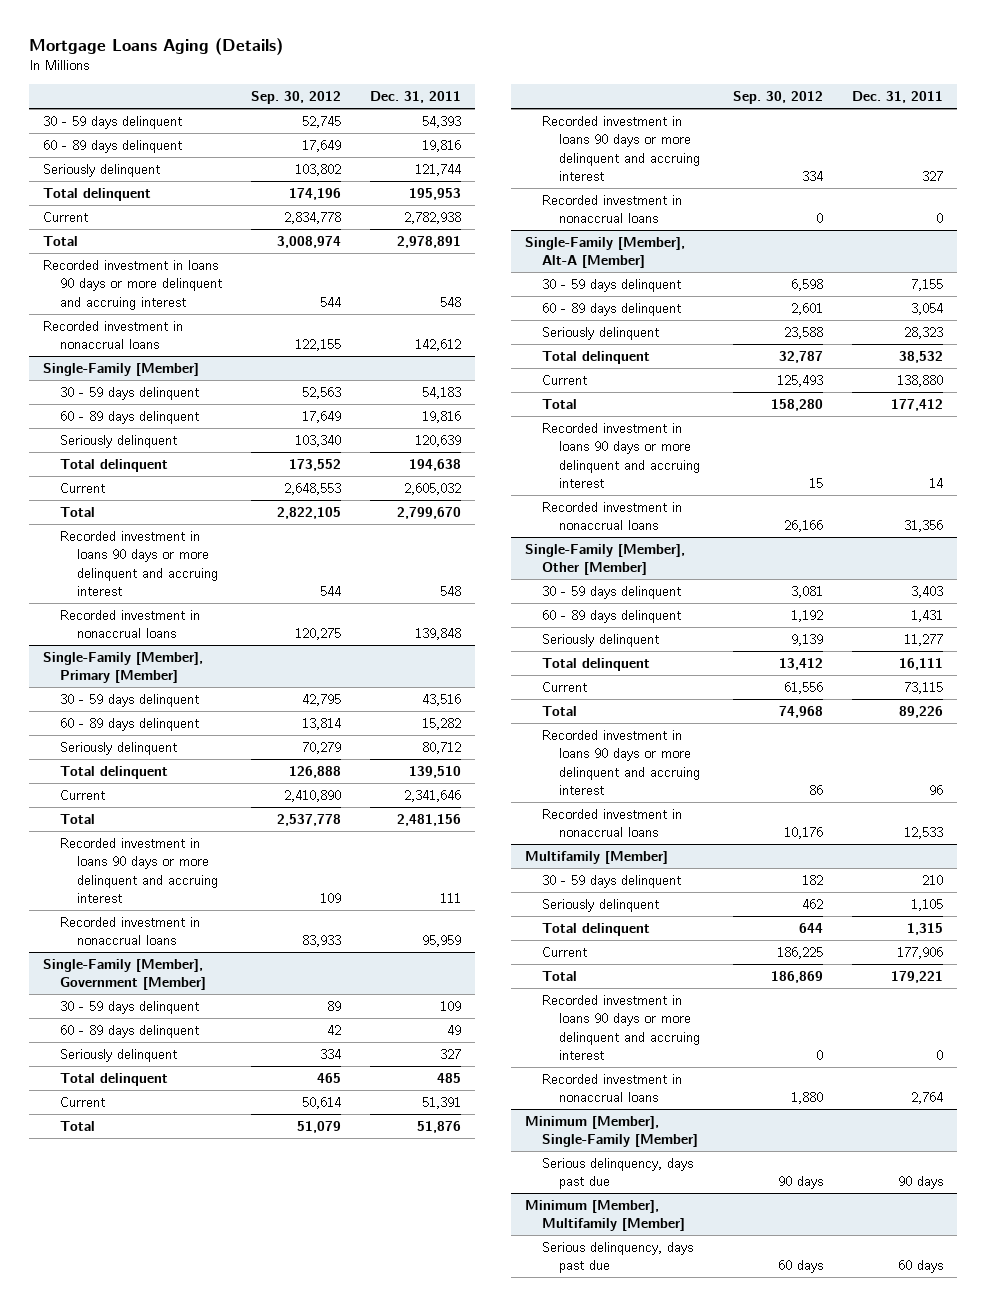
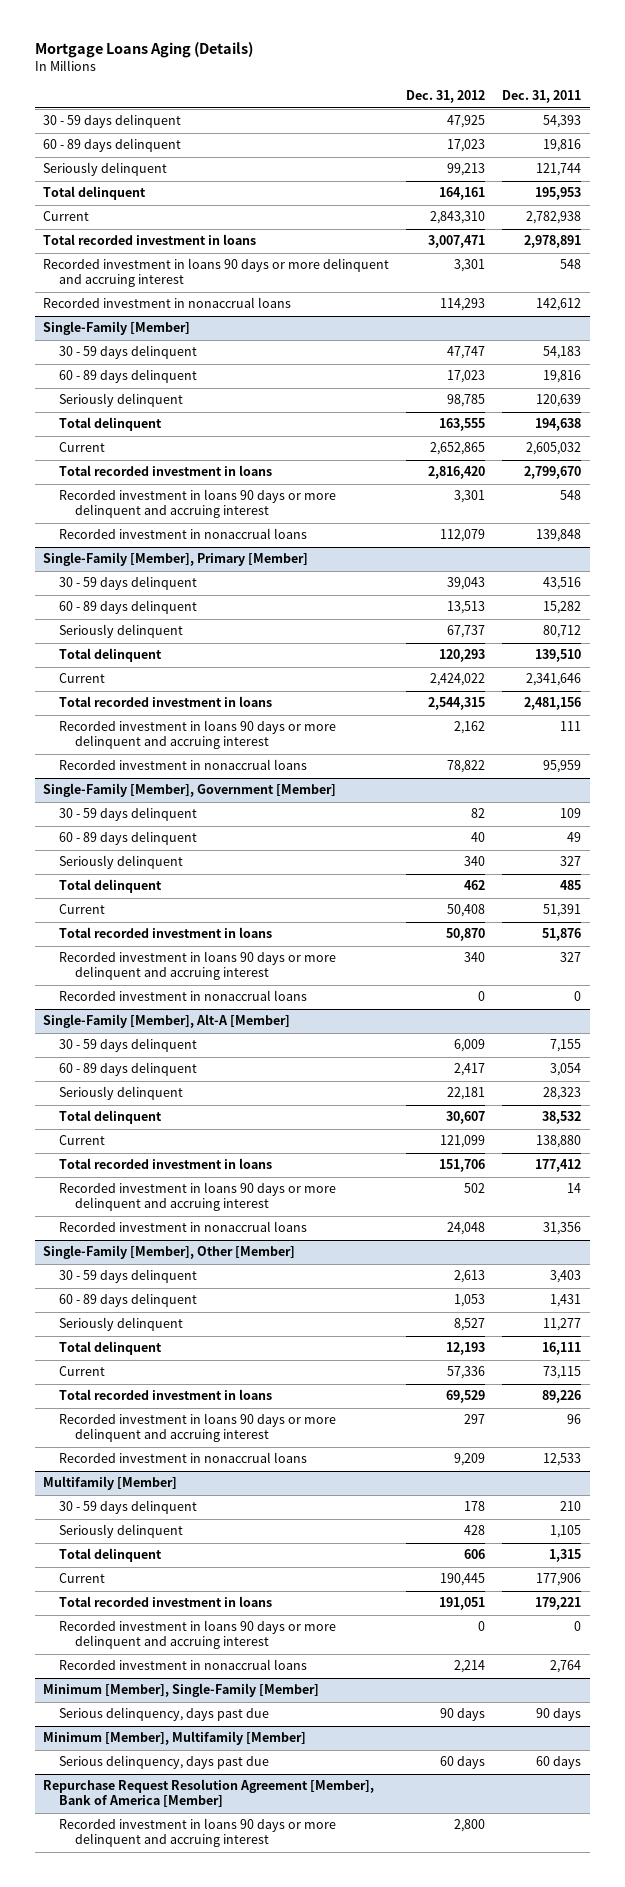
- | Sep. 30, 2012 | Dec. 31, 2011
+ | Dec. 31, 2012 | Dec. 31, 2011
- Total | 3,008,974 | 2,978,891
+ Total recorded investment in loans | 3,007,471 | 2,978,891
@ Single-Family [Member]
- Total | 2,822,105 | 2,799,670
+ Total recorded investment in loans | 2,816,420 | 2,799,670
@ Single-Family [Member], Primary [Member]
- Total | 2,537,778 | 2,481,156
+ Total recorded investment in loans | 2,544,315 | 2,481,156
@ Single-Family [Member], Government [Member]
- Total | 51,079 | 51,876
+ Total recorded investment in loans | 50,870 | 51,876
@ Single-Family [Member], Alt-A [Member]
- Total | 158,280 | 177,412
+ Total recorded investment in loans | 151,706 | 177,412
@ Single-Family [Member], Other [Member]
- Total | 74,968 | 89,226
+ Total recorded investment in loans | 69,529 | 89,226
@ Multifamily [Member]
- Total | 186,869 | 179,221
+ Total recorded investment in loans | 191,051 | 179,221
+ Repurchase Request Resolution Agreement [Member], Bank of America [Member]
+ Recorded investment in loans 90 days or more delinquent and accruing interest | 2,800 |

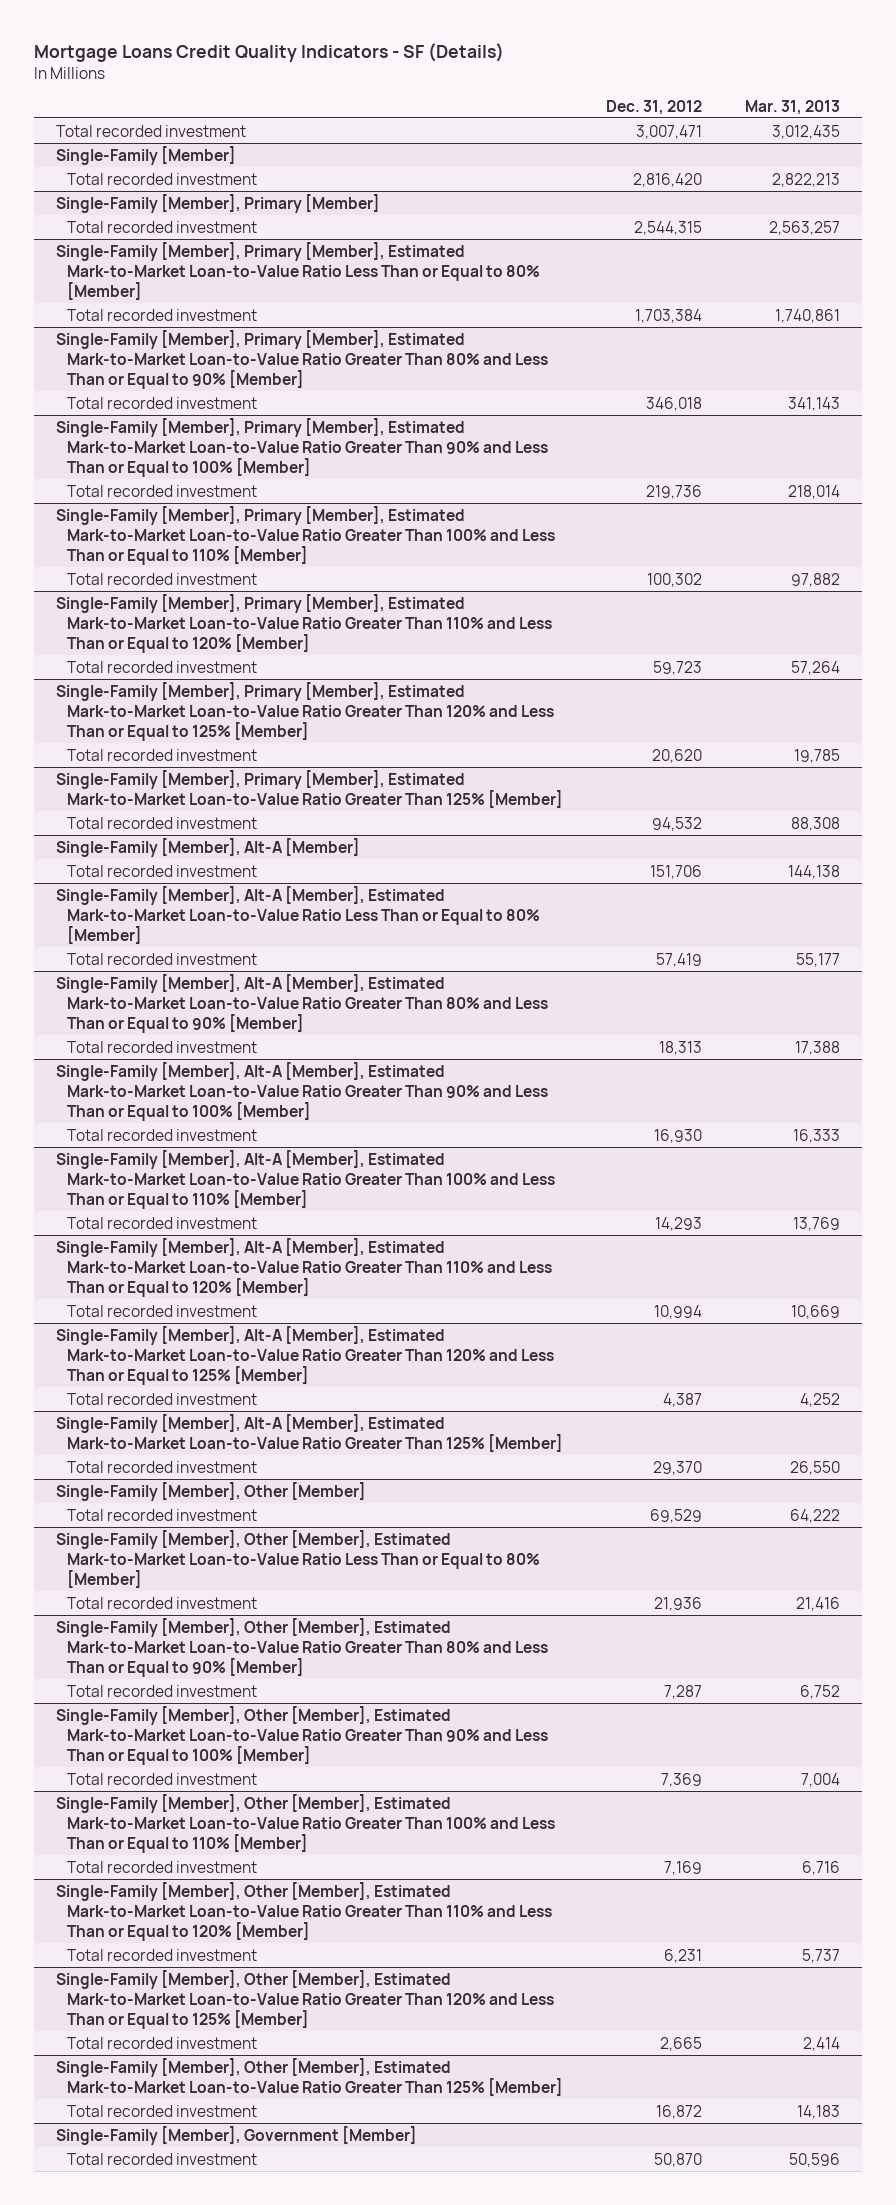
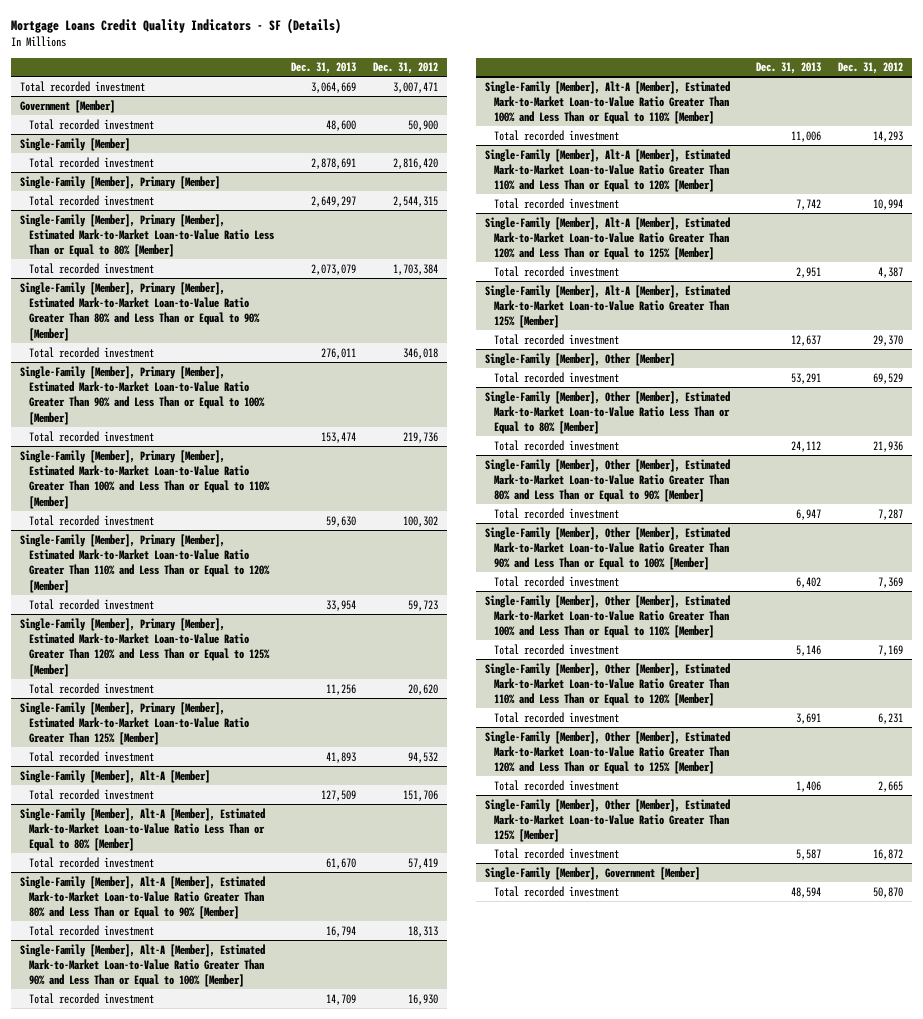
- | Dec. 31, 2012 | Mar. 31, 2013
+ | Dec. 31, 2013 | Dec. 31, 2012
+ Government [Member]
+ Total recorded investment | 48,600 | 50,900

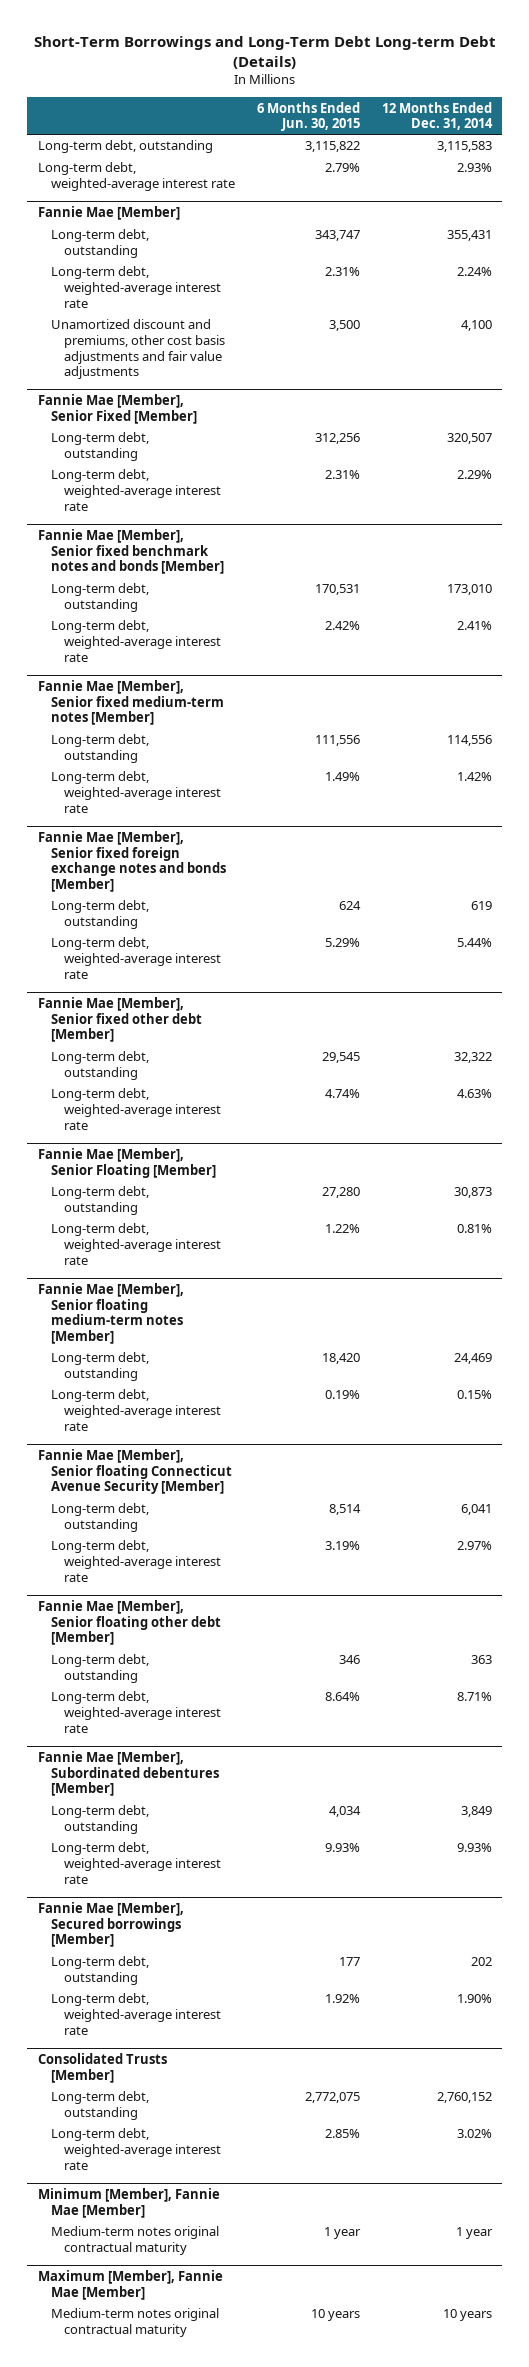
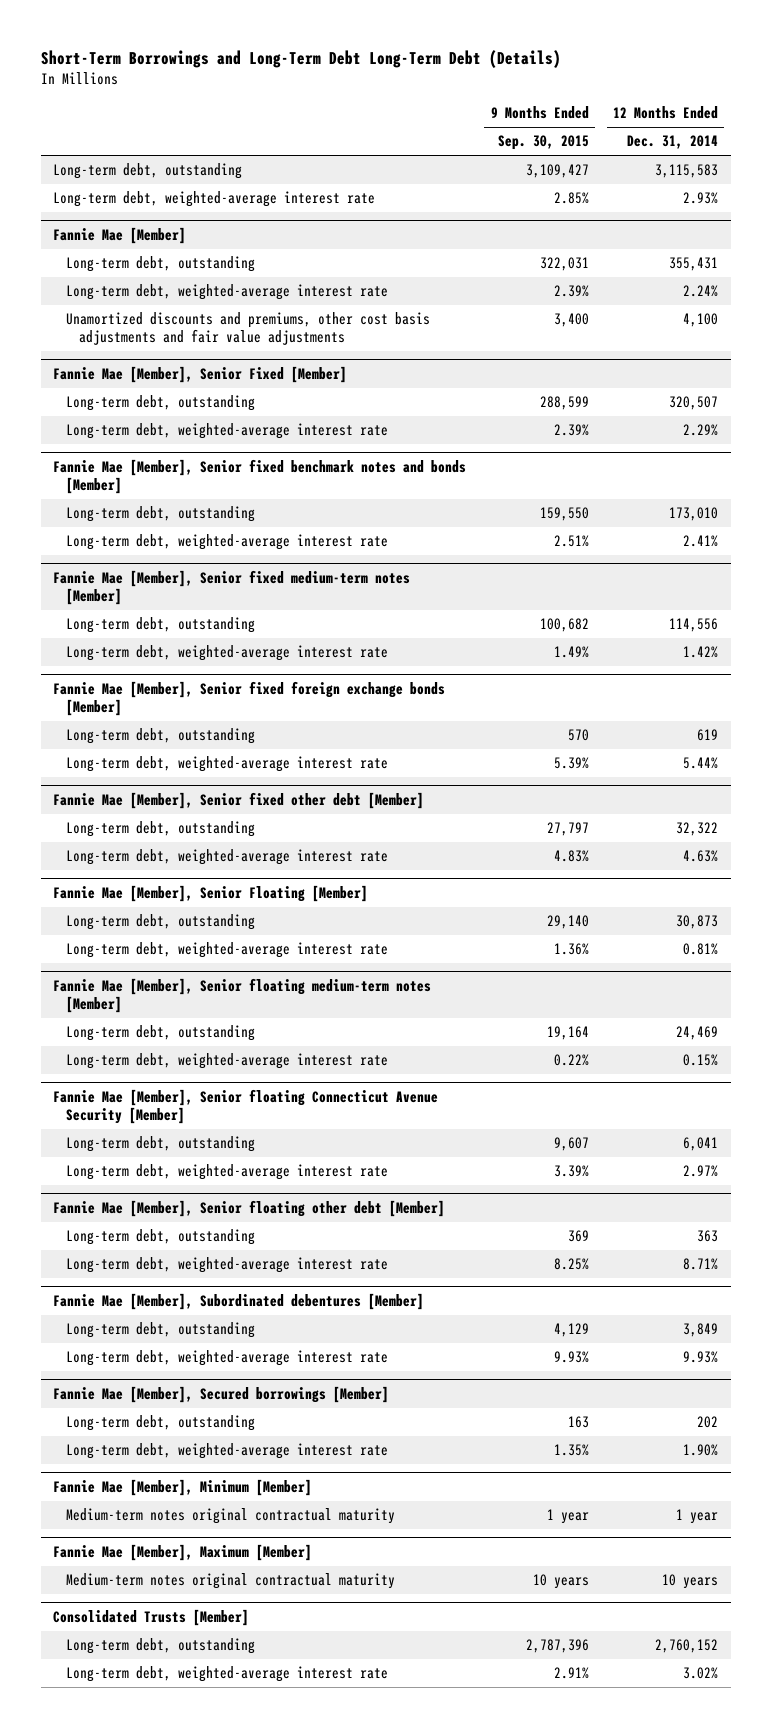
- Short-Term Borrowings and Long-Term Debt Long-term Debt (Details)
+ Short-Term Borrowings and Long-Term Debt Long-Term Debt (Details)
- | 6 Months Ended Jun. 30, 2015 | 12 Months Ended Dec. 31, 2014
+ | 9 Months Ended Sep. 30, 2015 | 12 Months Ended Dec. 31, 2014
@ Fannie Mae [Member]
- Unamortized discount and premiums, other cost basis adjustments and fair value adjustments | 3,500 | 4,100
+ Unamortized discounts and premiums, other cost basis adjustments and fair value adjustments | 3,400 | 4,100
- Fannie Mae [Member], Senior fixed foreign exchange notes and bonds [Member]
+ Fannie Mae [Member], Senior fixed foreign exchange bonds [Member]
+ Fannie Mae [Member], Minimum [Member]
+ Medium-term notes original contractual maturity | 1 year | 1 year
+ Fannie Mae [Member], Maximum [Member]
+ Medium-term notes original contractual maturity | 10 years | 10 years
- Minimum [Member], Fannie Mae [Member]
- Medium-term notes original contractual maturity | 1 year | 1 year
- Maximum [Member], Fannie Mae [Member]
- Medium-term notes original contractual maturity | 10 years | 10 years

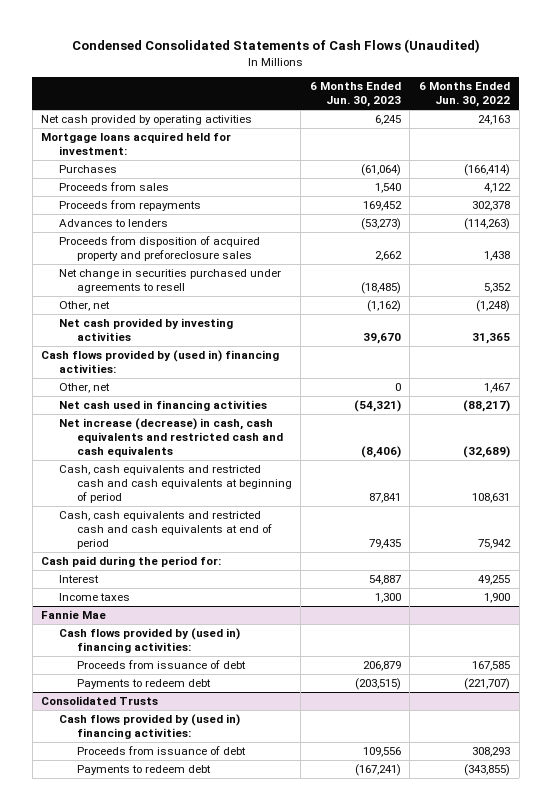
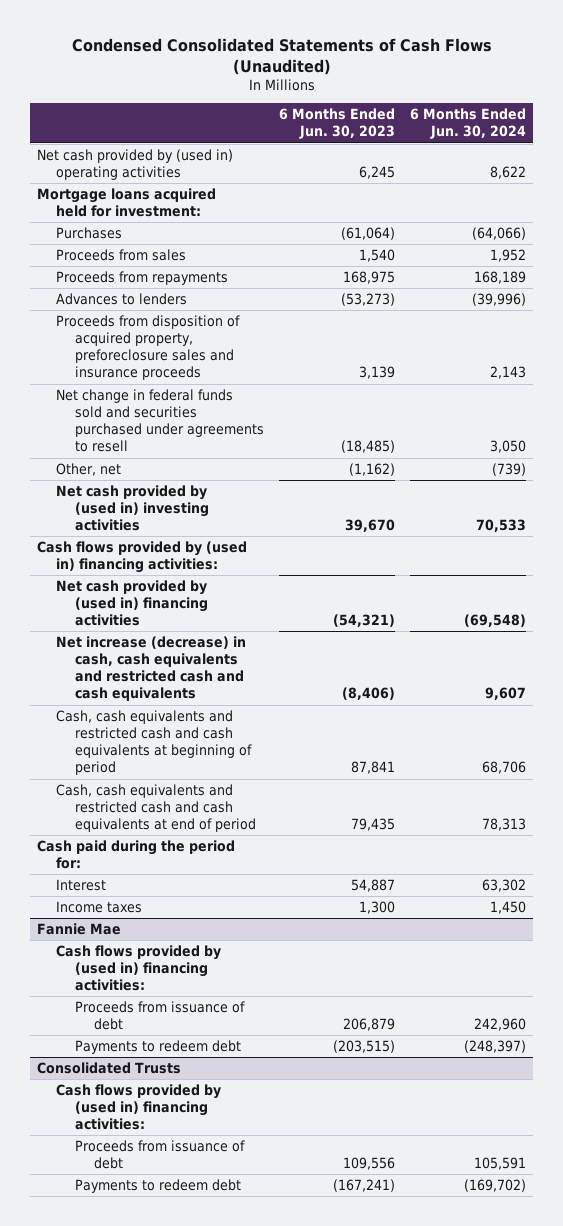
- | 6 Months Ended Jun. 30, 2023 | 6 Months Ended Jun. 30, 2022
+ | 6 Months Ended Jun. 30, 2023 | 6 Months Ended Jun. 30, 2024
- Net cash provided by operating activities | 6,245 | 24,163
+ Net cash provided by (used in) operating activities | 6,245 | 8,622
- Proceeds from repayments | 169,452 | 302,378
+ Proceeds from repayments | 168,975 | 168,189
- Proceeds from disposition of acquired property and preforeclosure sales | 2,662 | 1,438
- Net change in securities purchased under agreements to resell | (18,485) | 5,352
+ Proceeds from disposition of acquired property, preforeclosure sales and insurance proceeds | 3,139 | 2,143
+ Net change in federal funds sold and securities purchased under agreements to resell | (18,485) | 3,050
- Net cash provided by investing activities | 39,670 | 31,365
+ Net cash provided by (used in) investing activities | 39,670 | 70,533
- Other, net | 0 | 1,467
- Net cash used in financing activities | (54,321) | (88,217)
+ Net cash provided by (used in) financing activities | (54,321) | (69,548)

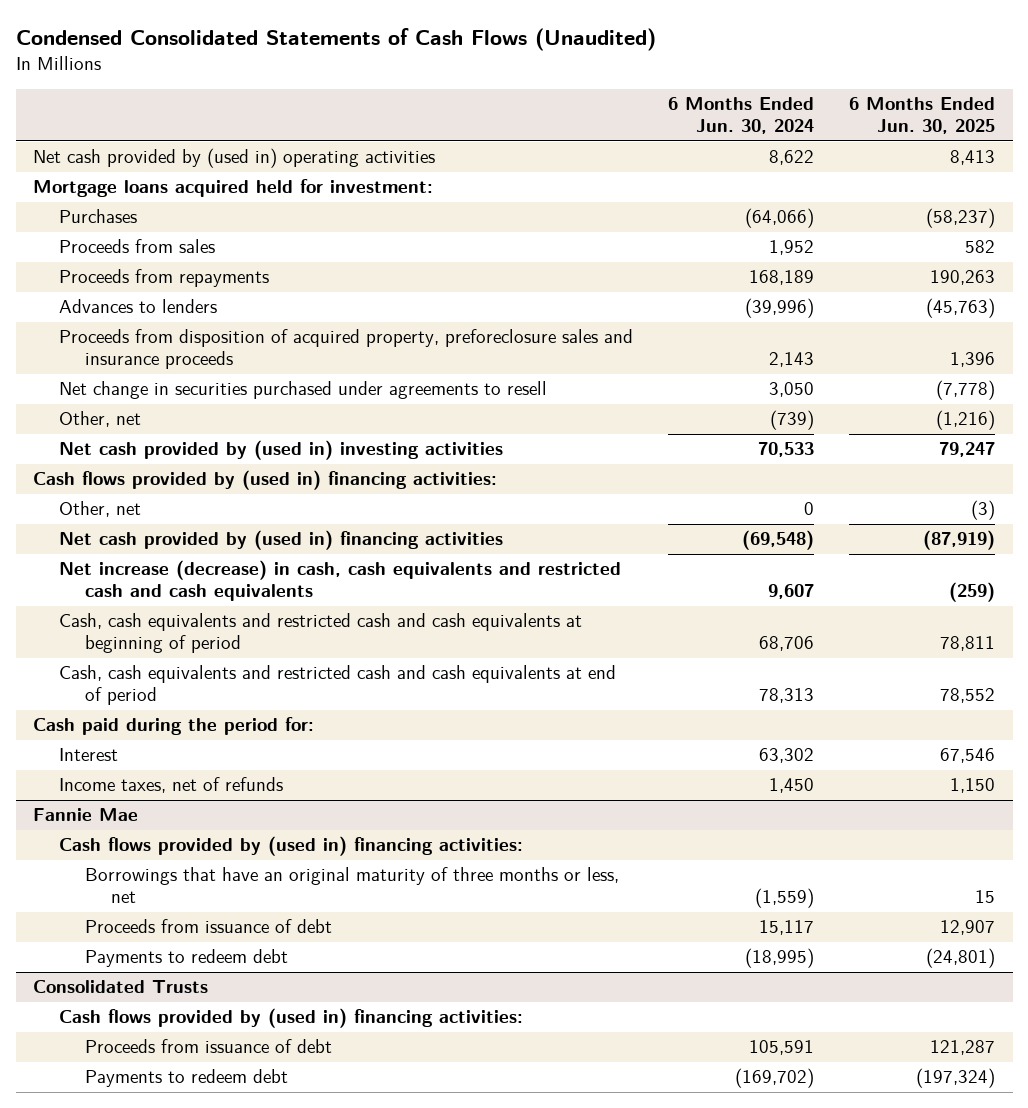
- | 6 Months Ended Jun. 30, 2023 | 6 Months Ended Jun. 30, 2024
+ | 6 Months Ended Jun. 30, 2024 | 6 Months Ended Jun. 30, 2025
- Net change in federal funds sold and securities purchased under agreements to resell | (18,485) | 3,050
+ Net change in securities purchased under agreements to resell | 3,050 | (7,778)
+ Other, net | 0 | (3)
- Income taxes | 1,300 | 1,450
+ Income taxes, net of refunds | 1,450 | 1,150
@ Fannie Mae
- Proceeds from issuance of debt | 206,879 | 242,960
- Payments to redeem debt | (203,515) | (248,397)
+ Borrowings that have an original maturity of three months or less, net | (1,559) | 15
+ Proceeds from issuance of debt | 15,117 | 12,907
+ Payments to redeem debt | (18,995) | (24,801)

